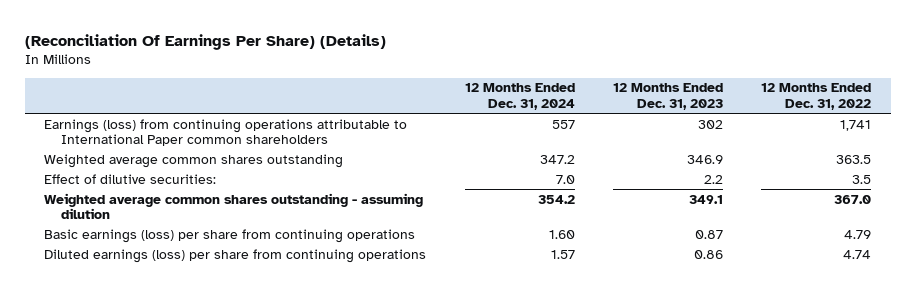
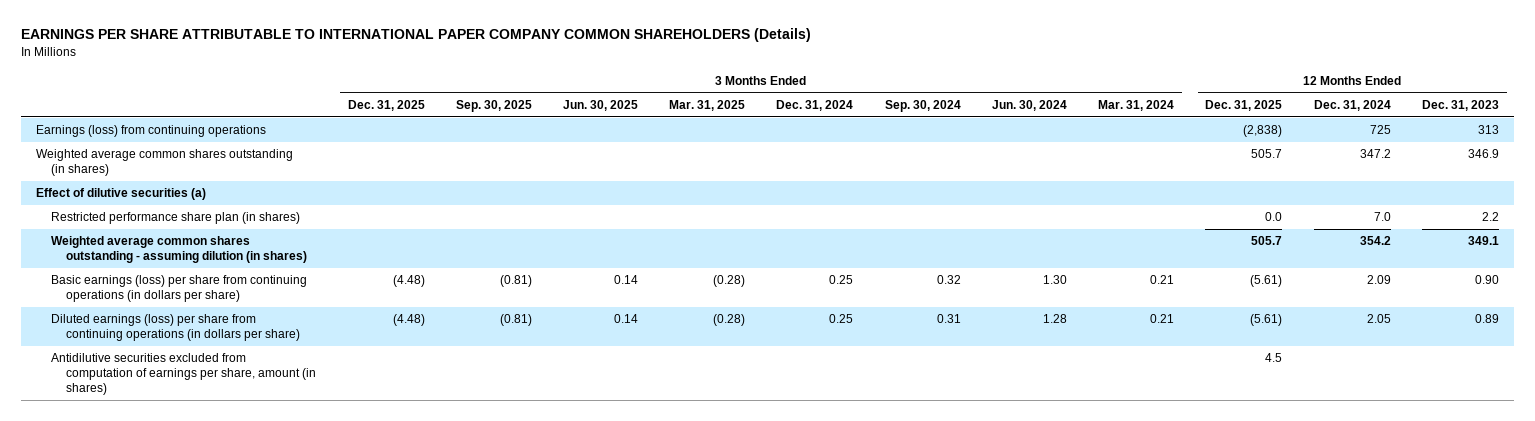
- (Reconciliation Of Earnings Per Share) (Details)
+ EARNINGS PER SHARE ATTRIBUTABLE TO INTERNATIONAL PAPER COMPANY COMMON SHAREHOLDERS (Details)
- | 12 Months Ended Dec. 31, 2024 | 12 Months Ended Dec. 31, 2023 | 12 Months Ended Dec. 31, 2022
+ | 3 Months Ended Dec. 31, 2025 | 3 Months Ended Sep. 30, 2025 | 3 Months Ended Jun. 30, 2025 | 3 Months Ended Mar. 31, 2025 | 3 Months Ended Dec. 31, 2024 | 3 Months Ended Sep. 30, 2024 | 3 Months Ended Jun. 30, 2024 | 3 Months Ended Mar. 31, 2024 | 12 Months Ended Dec. 31, 2025 | 12 Months Ended Dec. 31, 2024 | 12 Months Ended Dec. 31, 2023
- Earnings (loss) from continuing operations attributable to International Paper common shareholders | 557 | 302 | 1,741
- Weighted average common shares outstanding | 347.2 | 346.9 | 363.5
- Effect of dilutive securities: | 7.0 | 2.2 | 3.5
- Weighted average common shares outstanding - assuming dilution | 354.2 | 349.1 | 367.0
- Basic earnings (loss) per share from continuing operations | 1.60 | 0.87 | 4.79
- Diluted earnings (loss) per share from continuing operations | 1.57 | 0.86 | 4.74
+ Earnings (loss) from continuing operations | | | | | | | | | (2,838) | 725 | 313
+ Weighted average common shares outstanding (in shares) | | | | | | | | | 505.7 | 347.2 | 346.9
+ Effect of dilutive securities (a)
+ Restricted performance share plan (in shares) | | | | | | | | | 0.0 | 7.0 | 2.2
+ Weighted average common shares outstanding - assuming dilution (in shares) | | | | | | | | | 505.7 | 354.2 | 349.1
+ Basic earnings (loss) per share from continuing operations (in dollars per share) | (4.48) | (0.81) | 0.14 | (0.28) | 0.25 | 0.32 | 1.30 | 0.21 | (5.61) | 2.09 | 0.90
+ Diluted earnings (loss) per share from continuing operations (in dollars per share) | (4.48) | (0.81) | 0.14 | (0.28) | 0.25 | 0.31 | 1.28 | 0.21 | (5.61) | 2.05 | 0.89
+ Antidilutive securities excluded from computation of earnings per share, amount (in shares) | | | | | | | | | 4.5 | |

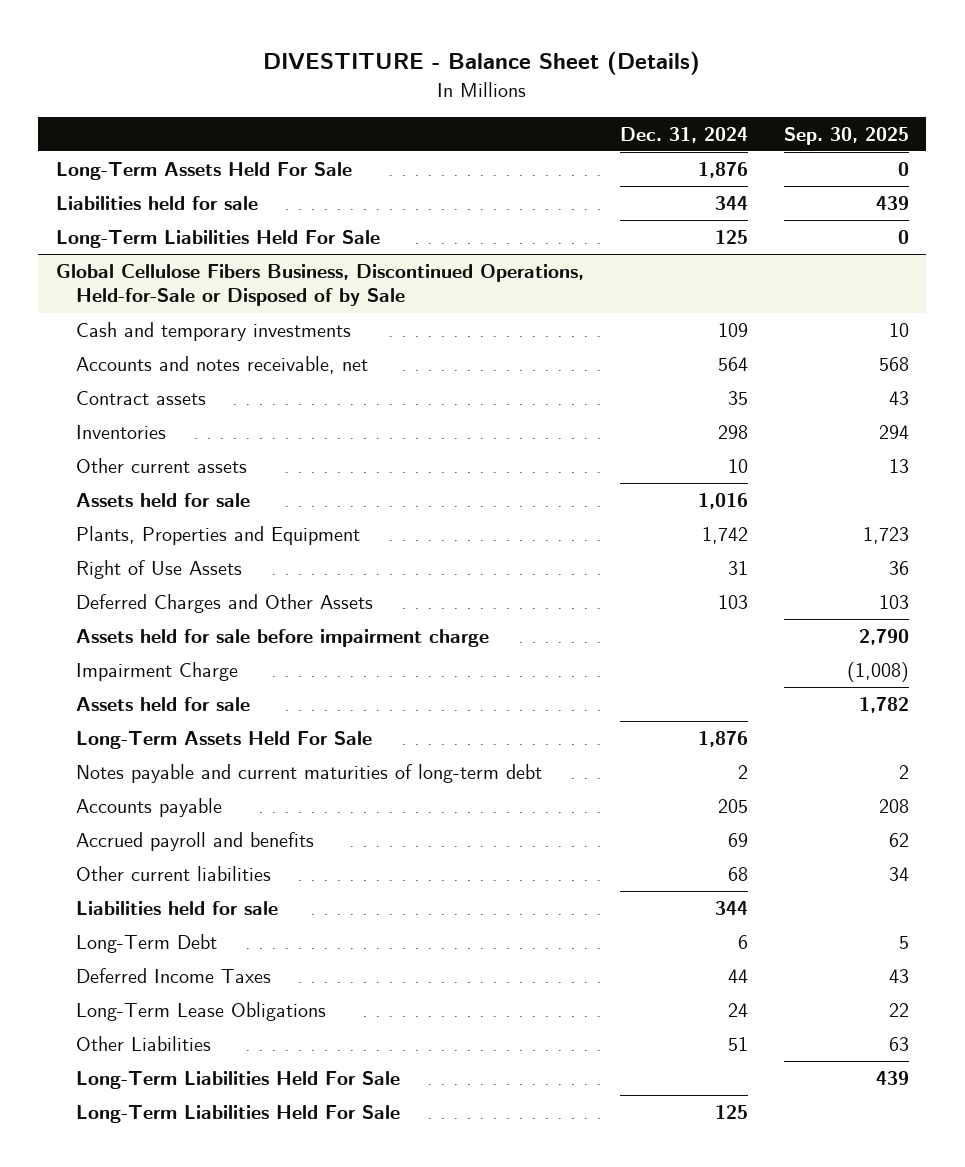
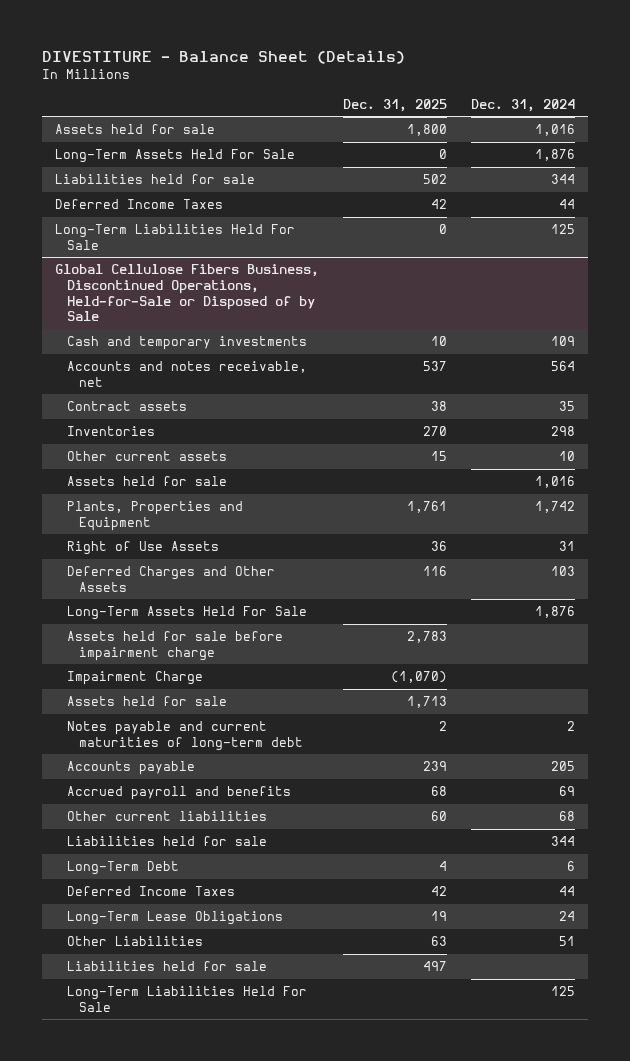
- | Dec. 31, 2024 | Sep. 30, 2025
+ | Dec. 31, 2025 | Dec. 31, 2024
+ Assets held for sale | 1,800 | 1,016
+ Deferred Income Taxes | 42 | 44
@ Global Cellulose Fibers Business, Discontinued Operations, Held-for-Sale or Disposed of by Sale
moved up: Long-Term Assets Held For Sale | | 1,876
- Long-Term Liabilities Held For Sale | | 439
+ Liabilities held for sale | 497 |

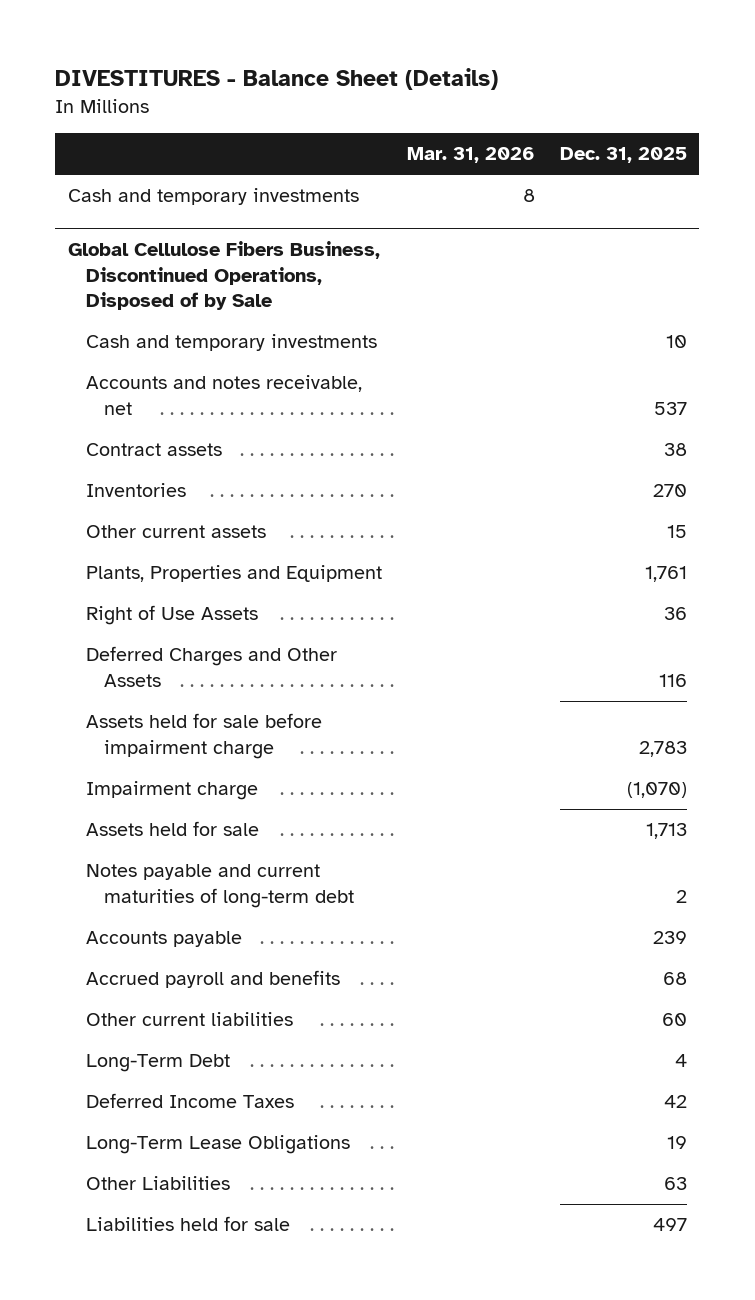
- DIVESTITURE - Balance Sheet (Details)
+ DIVESTITURES - Balance Sheet (Details)
- | Dec. 31, 2025 | Dec. 31, 2024
+ | Mar. 31, 2026 | Dec. 31, 2025
- Assets held for sale | 1,800 | 1,016
- Long-Term Assets Held For Sale | 0 | 1,876
- Liabilities held for sale | 502 | 344
- Deferred Income Taxes | 42 | 44
- Long-Term Liabilities Held For Sale | 0 | 125
- Global Cellulose Fibers Business, Discontinued Operations, Held-for-Sale or Disposed of by Sale
+ Cash and temporary investments | 8 |
+ Global Cellulose Fibers Business, Discontinued Operations, Disposed of by Sale
- Assets held for sale | | 1,016
- Long-Term Assets Held For Sale | | 1,876
- Impairment Charge | (1,070) |
+ Impairment charge | | (1,070)
- Liabilities held for sale | | 344
- Long-Term Liabilities Held For Sale | | 125

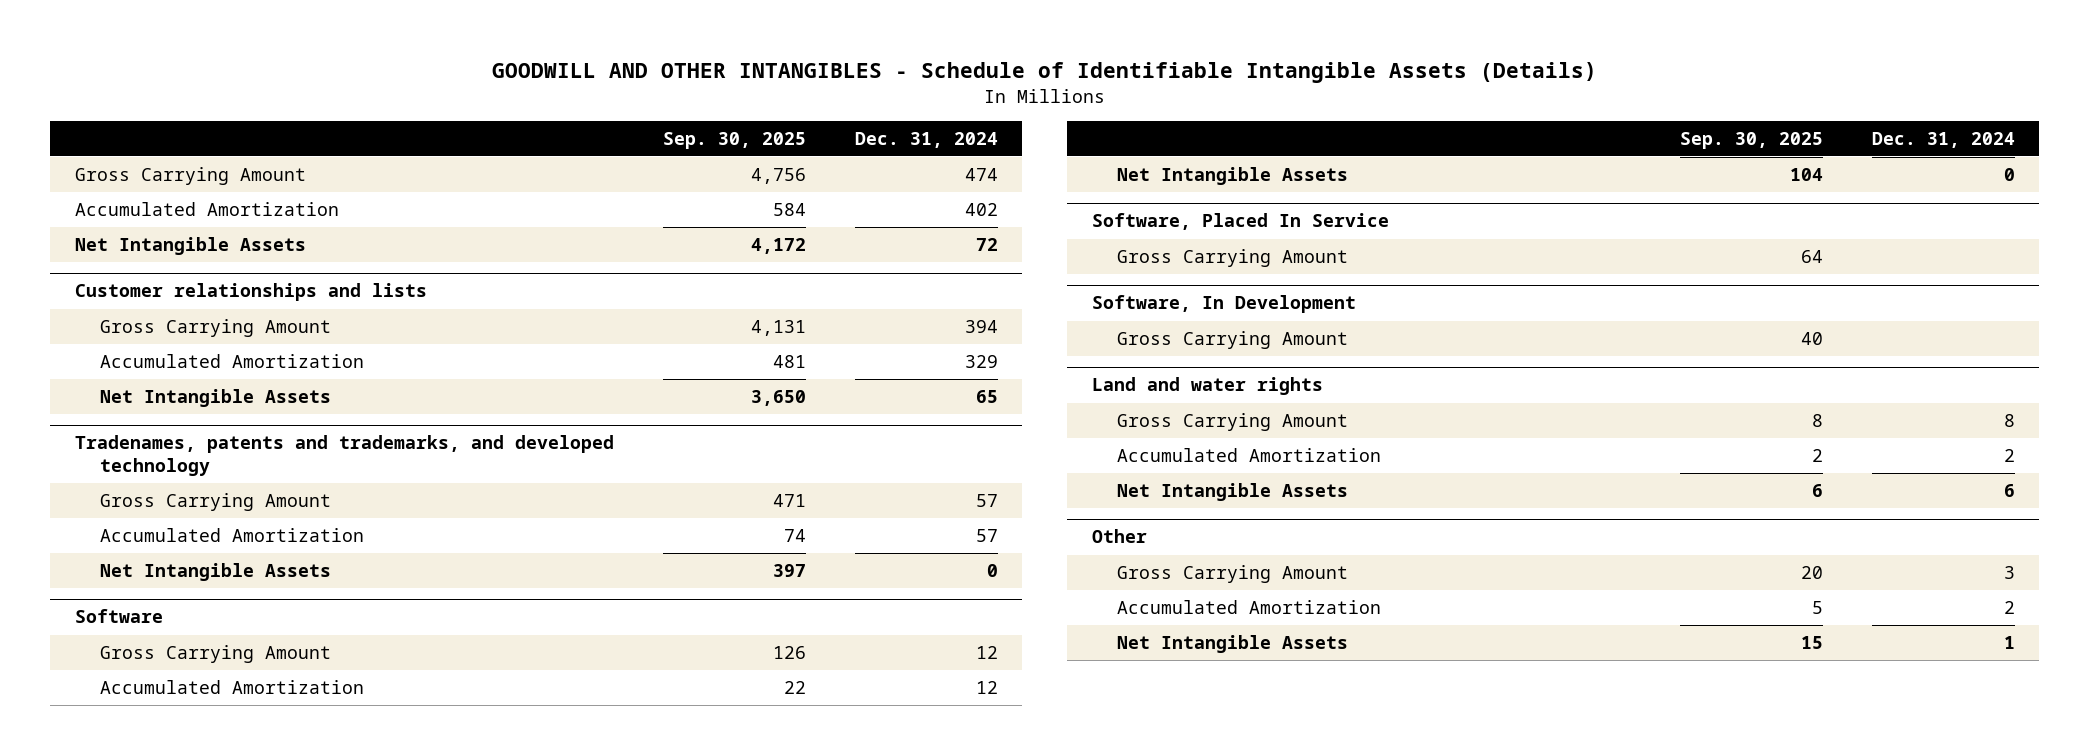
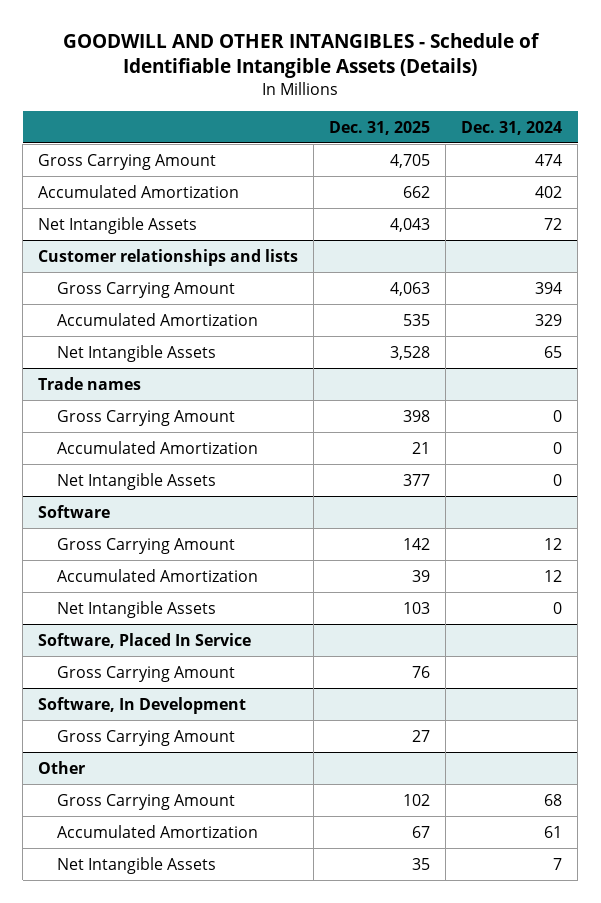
- | Sep. 30, 2025 | Dec. 31, 2024
+ | Dec. 31, 2025 | Dec. 31, 2024
- Tradenames, patents and trademarks, and developed technology
- Gross Carrying Amount | 471 | 57
- Accumulated Amortization | 74 | 57
+ Trade names
+ Gross Carrying Amount | 398 | 0
+ Accumulated Amortization | 21 | 0
- Land and water rights
- Gross Carrying Amount | 8 | 8
- Accumulated Amortization | 2 | 2
- Net Intangible Assets | 6 | 6
@ Other
- Gross Carrying Amount | 20 | 3
- Accumulated Amortization | 5 | 2
- Net Intangible Assets | 15 | 1
+ Gross Carrying Amount | 102 | 68
+ Accumulated Amortization | 67 | 61
+ Net Intangible Assets | 35 | 7

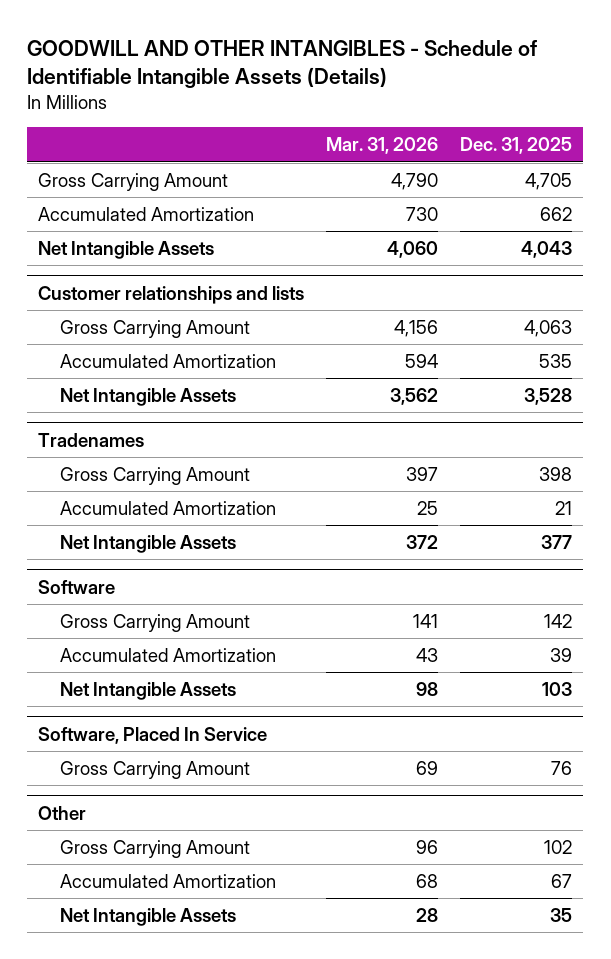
- | Dec. 31, 2025 | Dec. 31, 2024
+ | Mar. 31, 2026 | Dec. 31, 2025
- Trade names
+ Tradenames
- Software, In Development
- Gross Carrying Amount | 27 |

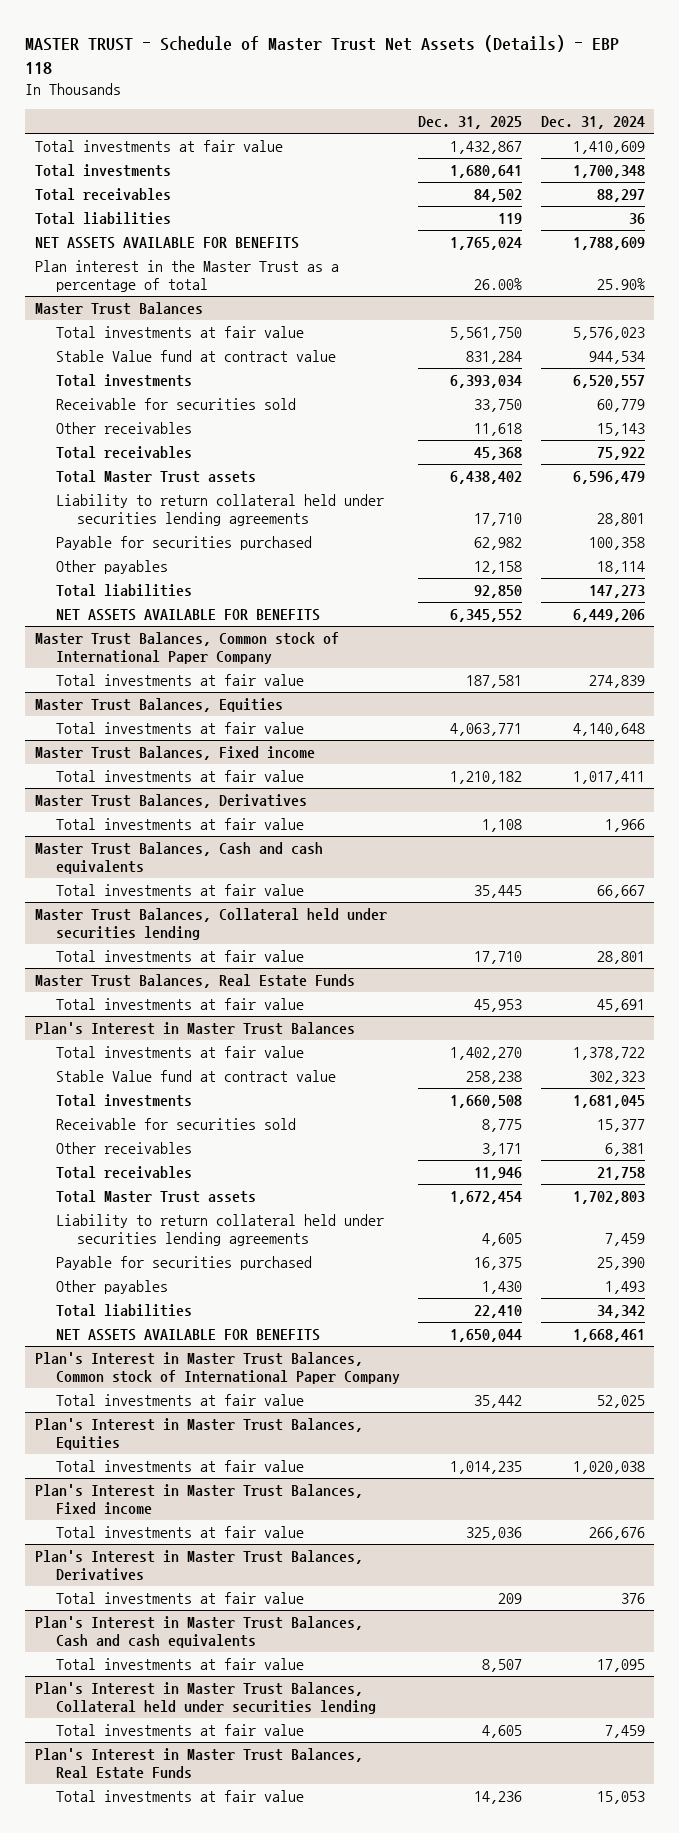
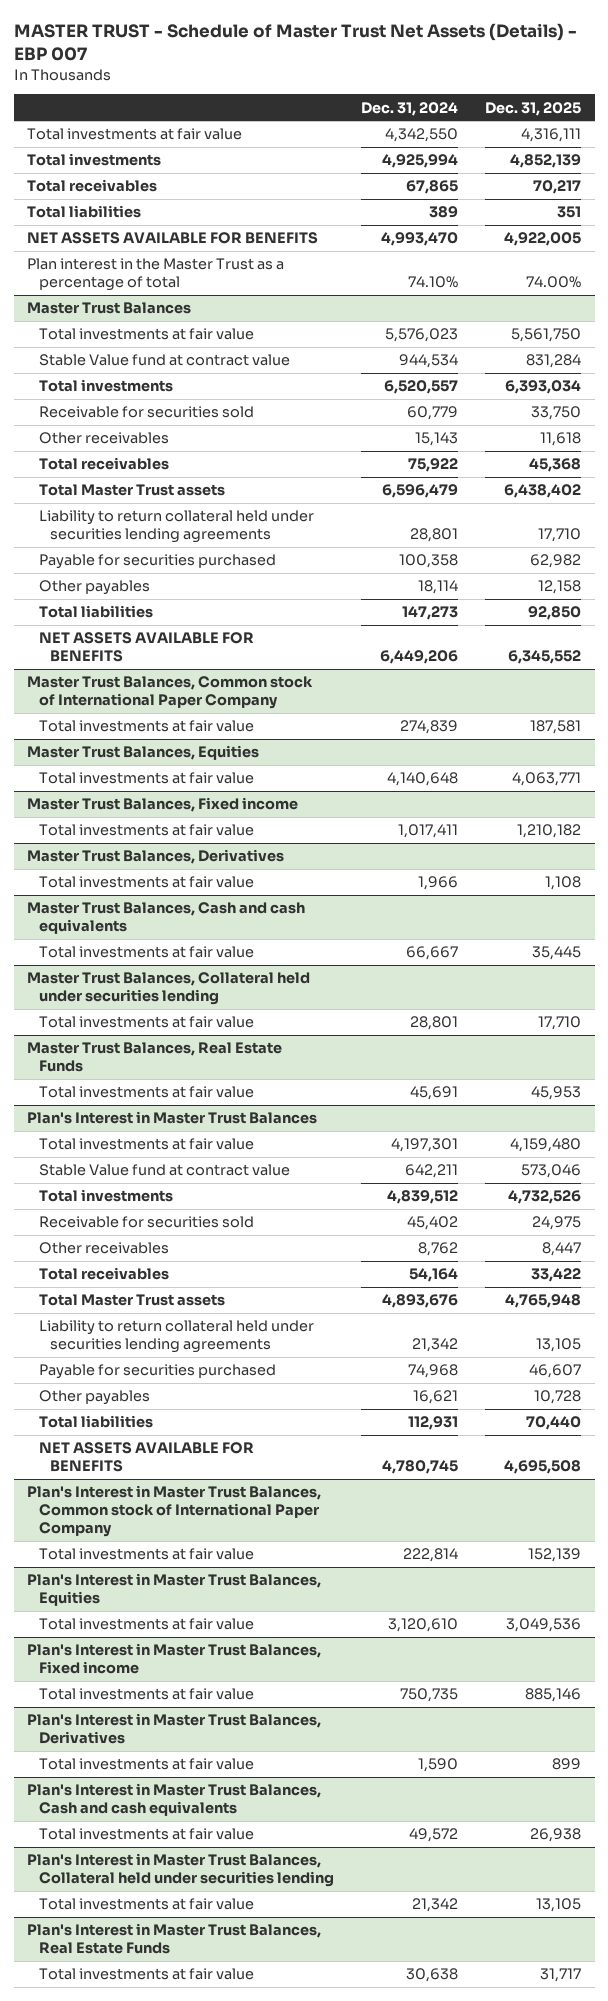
- MASTER TRUST - Schedule of Master Trust Net Assets (Details) - EBP 118
+ MASTER TRUST - Schedule of Master Trust Net Assets (Details) - EBP 007
- | Dec. 31, 2025 | Dec. 31, 2024
+ | Dec. 31, 2024 | Dec. 31, 2025
- Total investments at fair value | 1,432,867 | 1,410,609
- Total investments | 1,680,641 | 1,700,348
- Total receivables | 84,502 | 88,297
- Total liabilities | 119 | 36
- NET ASSETS AVAILABLE FOR BENEFITS | 1,765,024 | 1,788,609
- Plan interest in the Master Trust as a percentage of total | 26.00% | 25.90%
+ Total investments at fair value | 4,342,550 | 4,316,111
+ Total investments | 4,925,994 | 4,852,139
+ Total receivables | 67,865 | 70,217
+ Total liabilities | 389 | 351
+ NET ASSETS AVAILABLE FOR BENEFITS | 4,993,470 | 4,922,005
+ Plan interest in the Master Trust as a percentage of total | 74.10% | 74.00%
@ Plan's Interest in Master Trust Balances
- Total investments at fair value | 1,402,270 | 1,378,722
- Stable Value fund at contract value | 258,238 | 302,323
- Total investments | 1,660,508 | 1,681,045
- Receivable for securities sold | 8,775 | 15,377
- Other receivables | 3,171 | 6,381
- Total receivables | 11,946 | 21,758
- Total Master Trust assets | 1,672,454 | 1,702,803
- Liability to return collateral held under securities lending agreements | 4,605 | 7,459
- Payable for securities purchased | 16,375 | 25,390
- Other payables | 1,430 | 1,493
- Total liabilities | 22,410 | 34,342
- NET ASSETS AVAILABLE FOR BENEFITS | 1,650,044 | 1,668,461
+ Total investments at fair value | 4,197,301 | 4,159,480
+ Stable Value fund at contract value | 642,211 | 573,046
+ Total investments | 4,839,512 | 4,732,526
+ Receivable for securities sold | 45,402 | 24,975
+ Other receivables | 8,762 | 8,447
+ Total receivables | 54,164 | 33,422
+ Total Master Trust assets | 4,893,676 | 4,765,948
+ Liability to return collateral held under securities lending agreements | 21,342 | 13,105
+ Payable for securities purchased | 74,968 | 46,607
+ Other payables | 16,621 | 10,728
+ Total liabilities | 112,931 | 70,440
+ NET ASSETS AVAILABLE FOR BENEFITS | 4,780,745 | 4,695,508
@ Plan's Interest in Master Trust Balances, Common stock of International Paper Company
- Total investments at fair value | 35,442 | 52,025
+ Total investments at fair value | 222,814 | 152,139
@ Plan's Interest in Master Trust Balances, Equities
- Total investments at fair value | 1,014,235 | 1,020,038
+ Total investments at fair value | 3,120,610 | 3,049,536
@ Plan's Interest in Master Trust Balances, Fixed income
- Total investments at fair value | 325,036 | 266,676
+ Total investments at fair value | 750,735 | 885,146
@ Plan's Interest in Master Trust Balances, Derivatives
- Total investments at fair value | 209 | 376
+ Total investments at fair value | 1,590 | 899
@ Plan's Interest in Master Trust Balances, Cash and cash equivalents
- Total investments at fair value | 8,507 | 17,095
+ Total investments at fair value | 49,572 | 26,938
@ Plan's Interest in Master Trust Balances, Collateral held under securities lending
- Total investments at fair value | 4,605 | 7,459
+ Total investments at fair value | 21,342 | 13,105
@ Plan's Interest in Master Trust Balances, Real Estate Funds
- Total investments at fair value | 14,236 | 15,053
+ Total investments at fair value | 30,638 | 31,717

